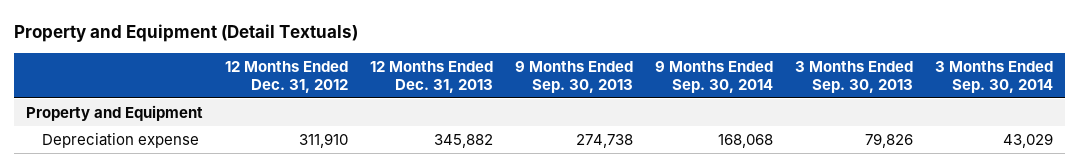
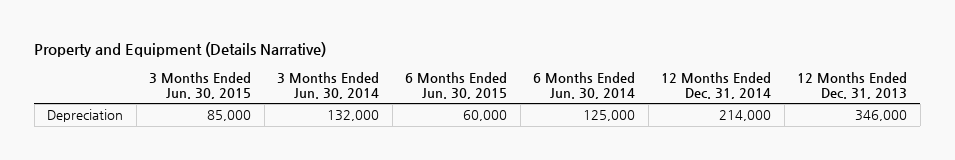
- Property and Equipment (Detail Textuals)
+ Property and Equipment (Details Narrative)
- | 12 Months Ended Dec. 31, 2012 | 12 Months Ended Dec. 31, 2013 | 9 Months Ended Sep. 30, 2013 | 9 Months Ended Sep. 30, 2014 | 3 Months Ended Sep. 30, 2013 | 3 Months Ended Sep. 30, 2014
+ | 3 Months Ended Jun. 30, 2015 | 3 Months Ended Jun. 30, 2014 | 6 Months Ended Jun. 30, 2015 | 6 Months Ended Jun. 30, 2014 | 12 Months Ended Dec. 31, 2014 | 12 Months Ended Dec. 31, 2013
- Property and Equipment
- Depreciation expense | 311,910 | 345,882 | 274,738 | 168,068 | 79,826 | 43,029
+ Depreciation | 85,000 | 132,000 | 60,000 | 125,000 | 214,000 | 346,000

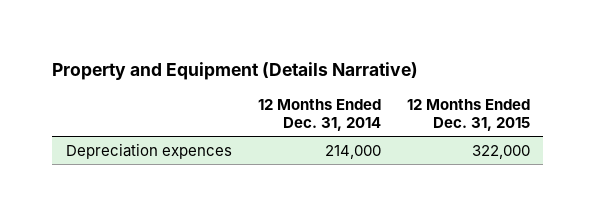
- | 3 Months Ended Jun. 30, 2015 | 3 Months Ended Jun. 30, 2014 | 6 Months Ended Jun. 30, 2015 | 6 Months Ended Jun. 30, 2014 | 12 Months Ended Dec. 31, 2014 | 12 Months Ended Dec. 31, 2013
+ | 12 Months Ended Dec. 31, 2014 | 12 Months Ended Dec. 31, 2015
- Depreciation | 85,000 | 132,000 | 60,000 | 125,000 | 214,000 | 346,000
+ Depreciation expences | 214,000 | 322,000

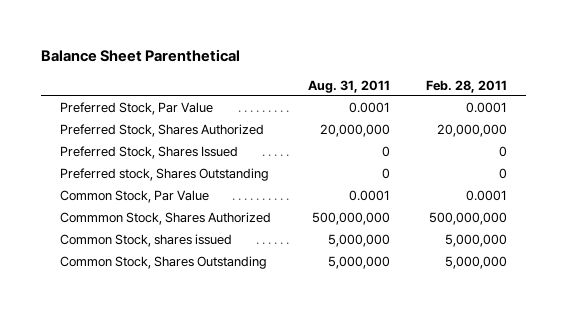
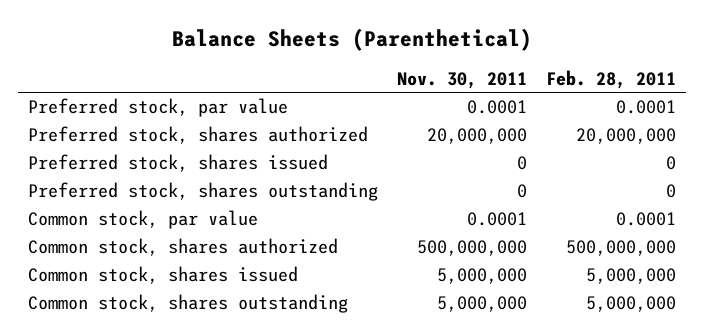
- Balance Sheet Parenthetical
+ Balance Sheets (Parenthetical)
- | Aug. 31, 2011 | Feb. 28, 2011
+ | Nov. 30, 2011 | Feb. 28, 2011
- Preferred Stock, Par Value | 0.0001 | 0.0001
- Preferred Stock, Shares Authorized | 20,000,000 | 20,000,000
- Preferred Stock, Shares Issued | 0 | 0
- Preferred stock, Shares Outstanding | 0 | 0
- Common Stock, Par Value | 0.0001 | 0.0001
- Commmon Stock, Shares Authorized | 500,000,000 | 500,000,000
- Common Stock, shares issued | 5,000,000 | 5,000,000
- Common Stock, Shares Outstanding | 5,000,000 | 5,000,000
+ Preferred stock, par value | 0.0001 | 0.0001
+ Preferred stock, shares authorized | 20,000,000 | 20,000,000
+ Preferred stock, shares issued | 0 | 0
+ Preferred stock, shares outstanding | 0 | 0
+ Common stock, par value | 0.0001 | 0.0001
+ Common stock, shares authorized | 500,000,000 | 500,000,000
+ Common stock, shares issued | 5,000,000 | 5,000,000
+ Common stock, shares outstanding | 5,000,000 | 5,000,000

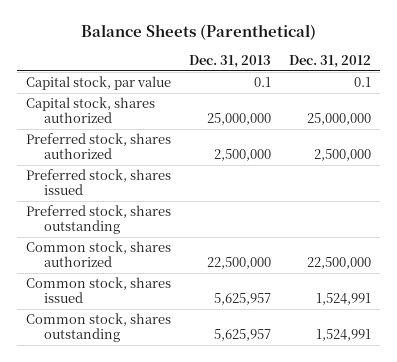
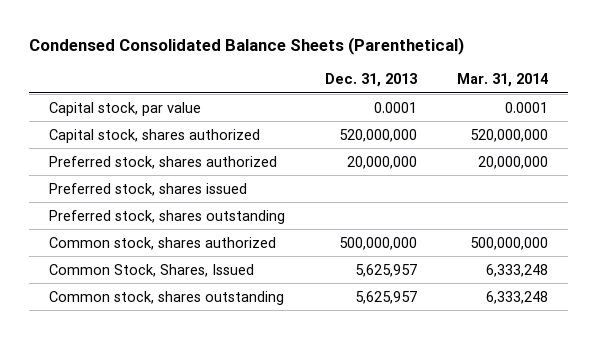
- Balance Sheets (Parenthetical)
+ Condensed Consolidated Balance Sheets (Parenthetical)
- | Dec. 31, 2013 | Dec. 31, 2012
+ | Dec. 31, 2013 | Mar. 31, 2014
- Capital stock, par value | 0.1 | 0.1
- Capital stock, shares authorized | 25,000,000 | 25,000,000
- Preferred stock, shares authorized | 2,500,000 | 2,500,000
+ Capital stock, par value | 0.0001 | 0.0001
+ Capital stock, shares authorized | 520,000,000 | 520,000,000
+ Preferred stock, shares authorized | 20,000,000 | 20,000,000
- Common stock, shares authorized | 22,500,000 | 22,500,000
- Common stock, shares issued | 5,625,957 | 1,524,991
+ Common stock, shares authorized | 500,000,000 | 500,000,000
+ Common Stock, Shares, Issued | 5,625,957 | 6,333,248

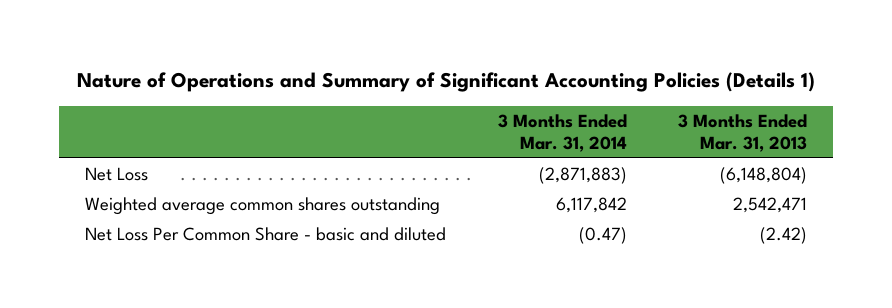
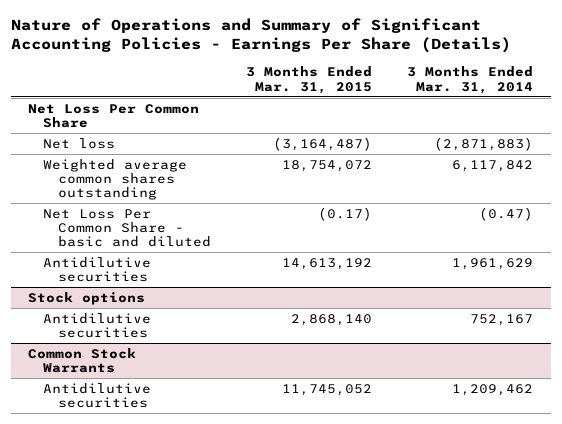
- Nature of Operations and Summary of Significant Accounting Policies (Details 1)
+ Nature of Operations and Summary of Significant Accounting Policies - Earnings Per Share (Details)
- | 3 Months Ended Mar. 31, 2014 | 3 Months Ended Mar. 31, 2013
+ | 3 Months Ended Mar. 31, 2015 | 3 Months Ended Mar. 31, 2014
- Net Loss | (2,871,883) | (6,148,804)
+ Net Loss Per Common Share
+ Net loss | (3,164,487) | (2,871,883)
+ Antidilutive securities | 14,613,192 | 1,961,629
+ Stock options
+ Antidilutive securities | 2,868,140 | 752,167
+ Common Stock Warrants
+ Antidilutive securities | 11,745,052 | 1,209,462

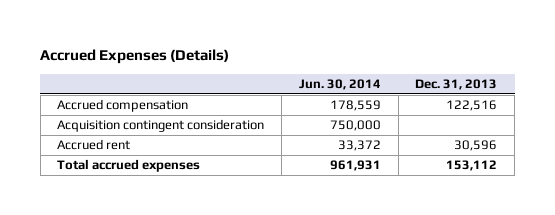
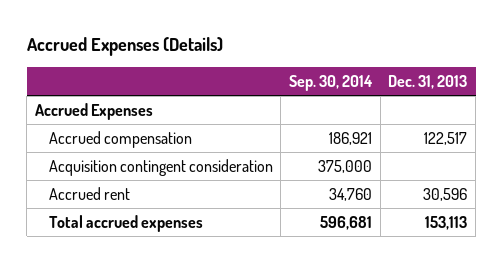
- | Jun. 30, 2014 | Dec. 31, 2013
+ | Sep. 30, 2014 | Dec. 31, 2013
- Accrued compensation | 178,559 | 122,516
+ Accrued Expenses
+ Accrued compensation | 186,921 | 122,517
- Total accrued expenses | 961,931 | 153,112
+ Total accrued expenses | 596,681 | 153,113

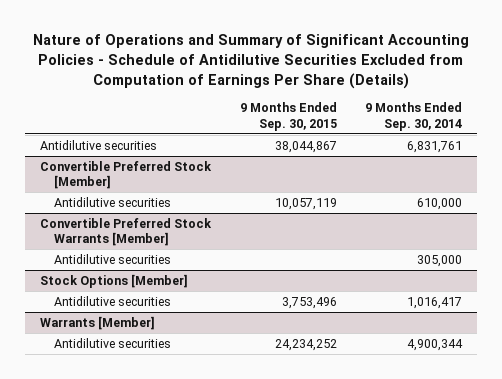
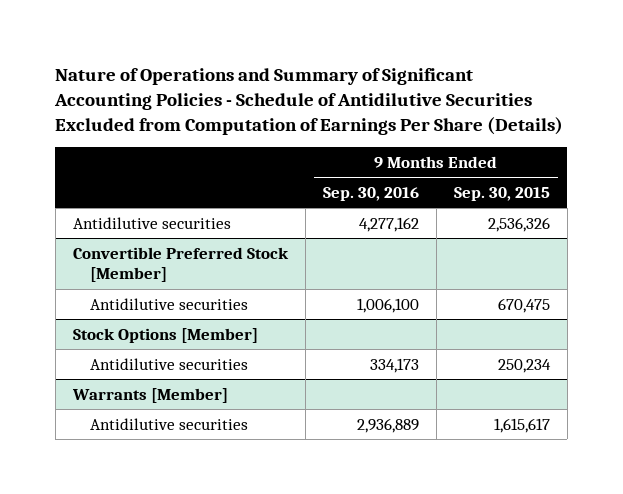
- | 9 Months Ended Sep. 30, 2015 | 9 Months Ended Sep. 30, 2014
+ | 9 Months Ended Sep. 30, 2016 | 9 Months Ended Sep. 30, 2015
- Antidilutive securities | 38,044,867 | 6,831,761
+ Antidilutive securities | 4,277,162 | 2,536,326
@ Convertible Preferred Stock [Member]
- Antidilutive securities | 10,057,119 | 610,000
- Convertible Preferred Stock Warrants [Member]
- Antidilutive securities | | 305,000
@ Convertible Preferred Stock [Member]
+ Antidilutive securities | 1,006,100 | 670,475
@ Stock Options [Member]
- Antidilutive securities | 3,753,496 | 1,016,417
+ Antidilutive securities | 334,173 | 250,234
@ Warrants [Member]
- Antidilutive securities | 24,234,252 | 4,900,344
+ Antidilutive securities | 2,936,889 | 1,615,617

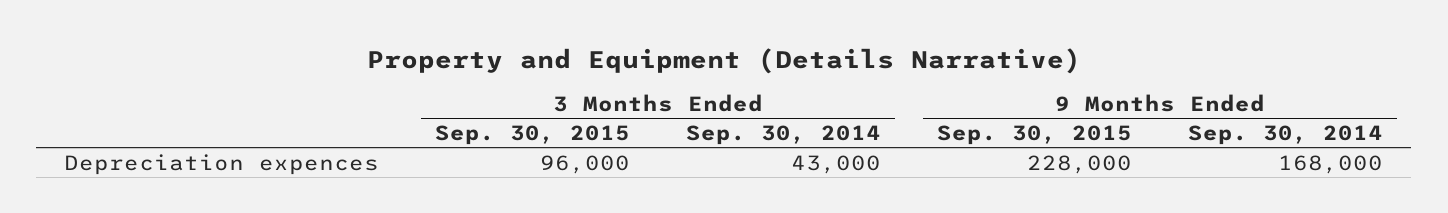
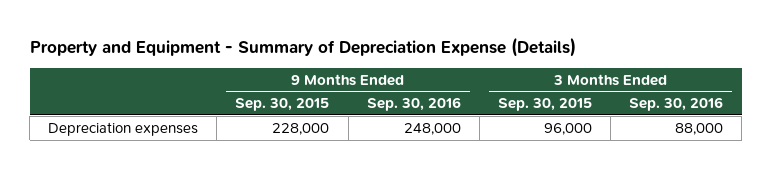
- Property and Equipment (Details Narrative)
+ Property and Equipment - Summary of Depreciation Expense (Details)
- | 3 Months Ended Sep. 30, 2015 | 3 Months Ended Sep. 30, 2014 | 9 Months Ended Sep. 30, 2015 | 9 Months Ended Sep. 30, 2014
+ | 9 Months Ended Sep. 30, 2015 | 9 Months Ended Sep. 30, 2016 | 3 Months Ended Sep. 30, 2015 | 3 Months Ended Sep. 30, 2016
- Depreciation expences | 96,000 | 43,000 | 228,000 | 168,000
+ Depreciation expenses | 228,000 | 248,000 | 96,000 | 88,000

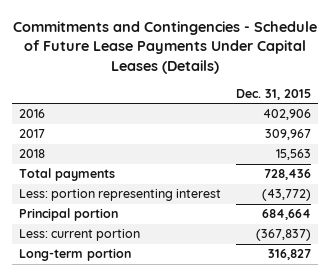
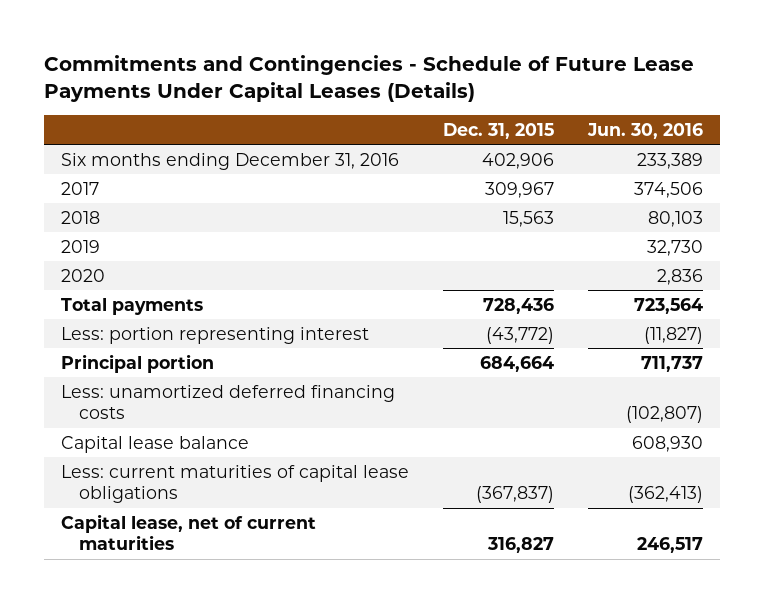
- | Dec. 31, 2015
+ | Dec. 31, 2015 | Jun. 30, 2016
- 2016 | 402,906
+ Six months ending December 31, 2016 | 402,906 | 233,389
+ 2019 | | 32,730
+ 2020 | | 2,836
- Less: current portion | (367,837)
- Long-term portion | 316,827
+ Less: unamortized deferred financing costs | | (102,807)
+ Capital lease balance | | 608,930
+ Less: current maturities of capital lease obligations | (367,837) | (362,413)
+ Capital lease, net of current maturities | 316,827 | 246,517

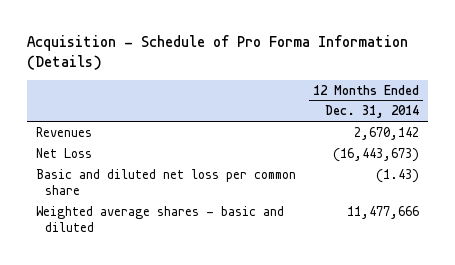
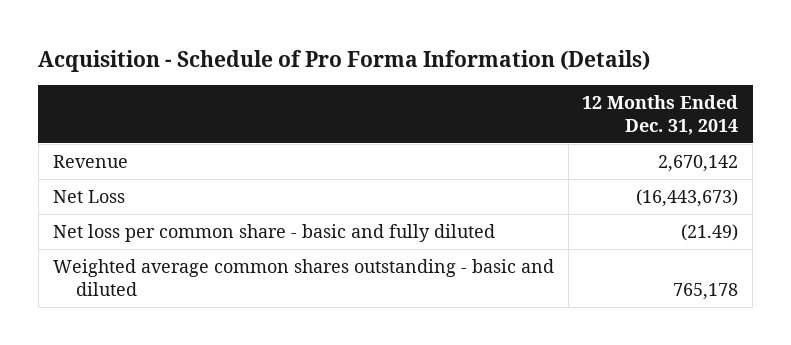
- Revenues | 2,670,142
+ Revenue | 2,670,142
- Basic and diluted net loss per common share | (1.43)
- Weighted average shares - basic and diluted | 11,477,666
+ Net loss per common share - basic and fully diluted | (21.49)
+ Weighted average common shares outstanding - basic and diluted | 765,178

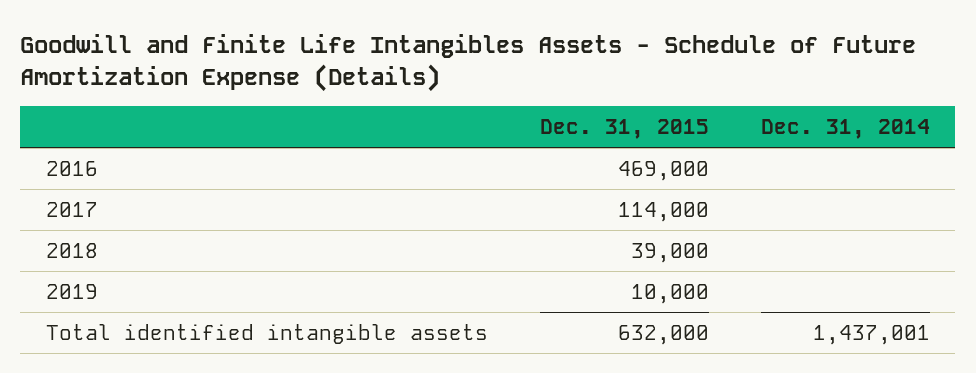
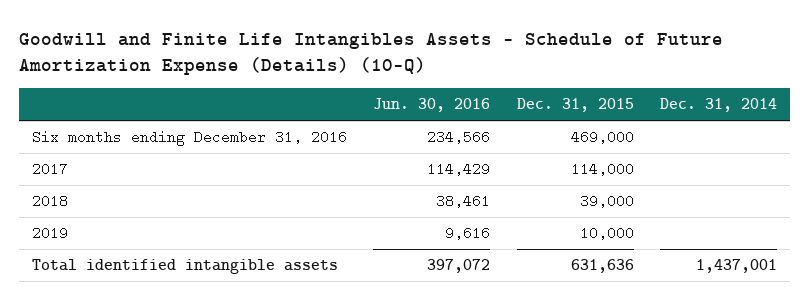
- Goodwill and Finite Life Intangibles Assets - Schedule of Future Amortization Expense (Details)
+ Goodwill and Finite Life Intangibles Assets - Schedule of Future Amortization Expense (Details) (10-Q)
- | Dec. 31, 2015 | Dec. 31, 2014
+ | Jun. 30, 2016 | Dec. 31, 2015 | Dec. 31, 2014
- 2016 | 469,000 |
+ Six months ending December 31, 2016 | 234,566 | 469,000 |
- Total identified intangible assets | 632,000 | 1,437,001
+ Total identified intangible assets | 397,072 | 631,636 | 1,437,001

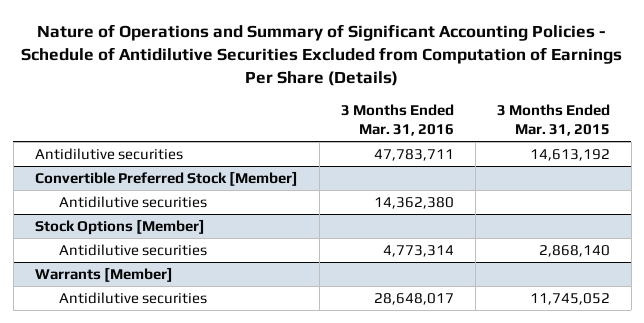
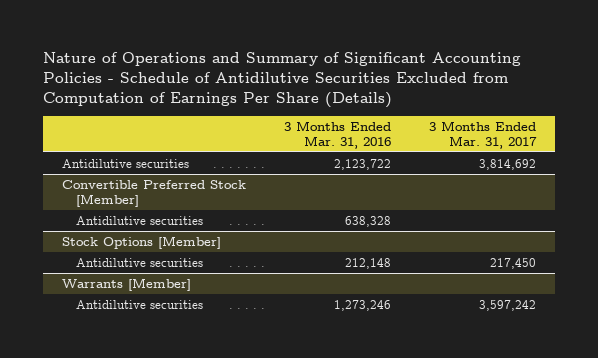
- | 3 Months Ended Mar. 31, 2016 | 3 Months Ended Mar. 31, 2015
+ | 3 Months Ended Mar. 31, 2016 | 3 Months Ended Mar. 31, 2017
- Antidilutive securities | 47,783,711 | 14,613,192
+ Antidilutive securities | 2,123,722 | 3,814,692
@ Convertible Preferred Stock [Member]
- Antidilutive securities | 14,362,380 |
+ Antidilutive securities | 638,328 |
@ Stock Options [Member]
- Antidilutive securities | 4,773,314 | 2,868,140
+ Antidilutive securities | 212,148 | 217,450
@ Warrants [Member]
- Antidilutive securities | 28,648,017 | 11,745,052
+ Antidilutive securities | 1,273,246 | 3,597,242

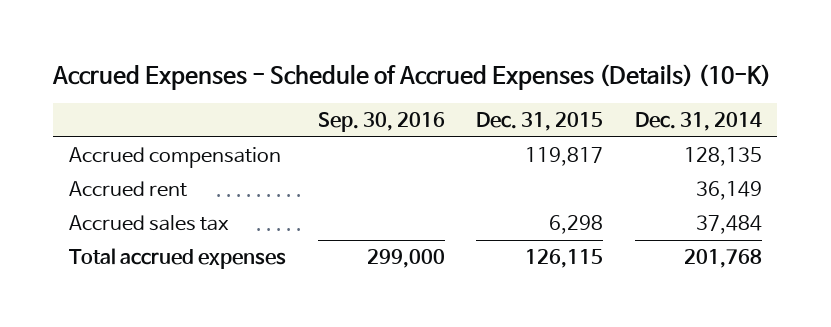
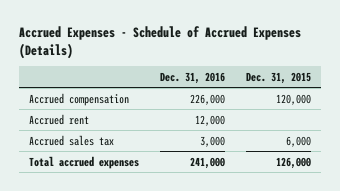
- Accrued Expenses - Schedule of Accrued Expenses (Details) (10-K)
+ Accrued Expenses - Schedule of Accrued Expenses (Details)
- | Sep. 30, 2016 | Dec. 31, 2015 | Dec. 31, 2014
+ | Dec. 31, 2016 | Dec. 31, 2015
- Accrued compensation | | 119,817 | 128,135
+ Accrued compensation | 226,000 | 120,000
- Accrued sales tax | | 6,298 | 37,484
- Total accrued expenses | 299,000 | 126,115 | 201,768
+ Accrued sales tax | 3,000 | 6,000
+ Total accrued expenses | 241,000 | 126,000

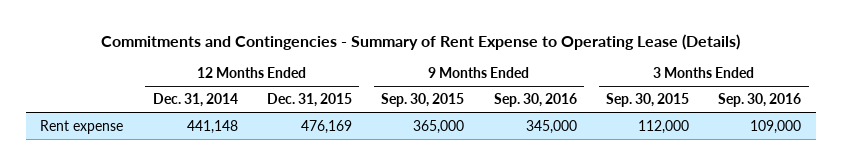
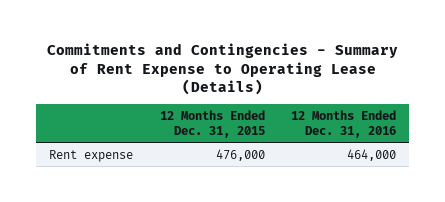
- | 12 Months Ended Dec. 31, 2014 | 12 Months Ended Dec. 31, 2015 | 9 Months Ended Sep. 30, 2015 | 9 Months Ended Sep. 30, 2016 | 3 Months Ended Sep. 30, 2015 | 3 Months Ended Sep. 30, 2016
+ | 12 Months Ended Dec. 31, 2015 | 12 Months Ended Dec. 31, 2016
- Rent expense | 441,148 | 476,169 | 365,000 | 345,000 | 112,000 | 109,000
+ Rent expense | 476,000 | 464,000

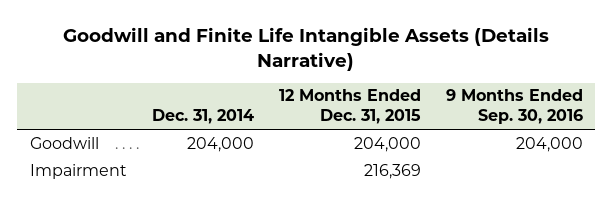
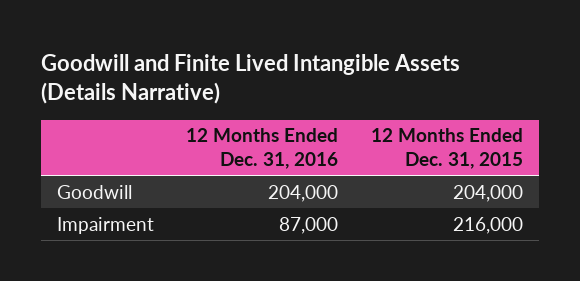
- Goodwill and Finite Life Intangible Assets (Details Narrative)
+ Goodwill and Finite Lived Intangible Assets (Details Narrative)
- | Dec. 31, 2014 | 12 Months Ended Dec. 31, 2015 | 9 Months Ended Sep. 30, 2016
+ | 12 Months Ended Dec. 31, 2016 | 12 Months Ended Dec. 31, 2015
- Impairment | | 216,369 |
+ Impairment | 87,000 | 216,000

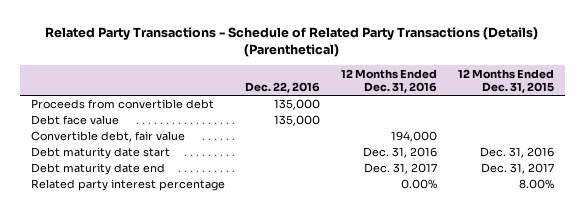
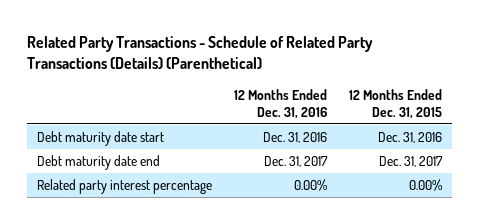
- | Dec. 22, 2016 | 12 Months Ended Dec. 31, 2016 | 12 Months Ended Dec. 31, 2015
+ | 12 Months Ended Dec. 31, 2016 | 12 Months Ended Dec. 31, 2015
- Proceeds from convertible debt | 135,000 | |
- Debt face value | 135,000 | |
- Convertible debt, fair value | | 194,000 |
- Related party interest percentage | | 0.00% | 8.00%
+ Related party interest percentage | 0.00% | 0.00%

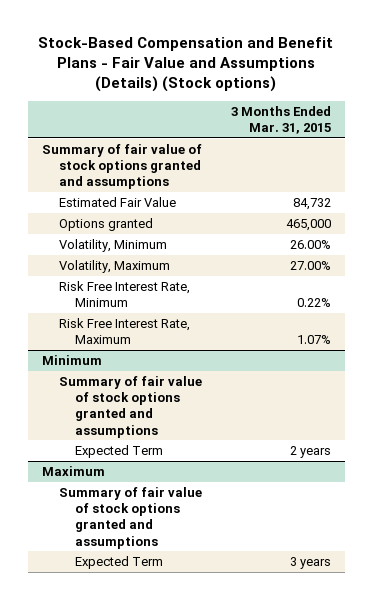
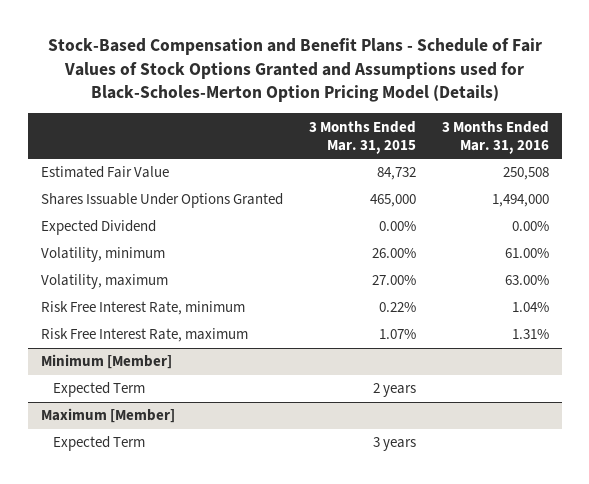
- Stock-Based Compensation and Benefit Plans - Fair Value and Assumptions (Details) (Stock options)
+ Stock-Based Compensation and Benefit Plans - Schedule of Fair Values of Stock Options Granted and Assumptions used for Black-Scholes-Merton Option Pricing Model (Details)
- | 3 Months Ended Mar. 31, 2015
+ | 3 Months Ended Mar. 31, 2015 | 3 Months Ended Mar. 31, 2016
- Summary of fair value of stock options granted and assumptions
- Options granted | 465,000
- Volatility, Minimum | 26.00%
- Volatility, Maximum | 27.00%
- Risk Free Interest Rate, Minimum | 0.22%
- Risk Free Interest Rate, Maximum | 1.07%
- Minimum
- Summary of fair value of stock options granted and assumptions
+ Shares Issuable Under Options Granted | 465,000 | 1,494,000
+ Expected Dividend | 0.00% | 0.00%
+ Volatility, minimum | 26.00% | 61.00%
+ Volatility, maximum | 27.00% | 63.00%
+ Risk Free Interest Rate, minimum | 0.22% | 1.04%
+ Risk Free Interest Rate, maximum | 1.07% | 1.31%
+ Minimum [Member]
- Maximum
- Summary of fair value of stock options granted and assumptions
+ Maximum [Member]

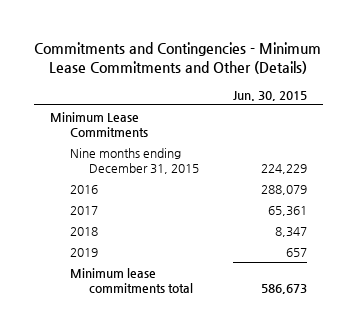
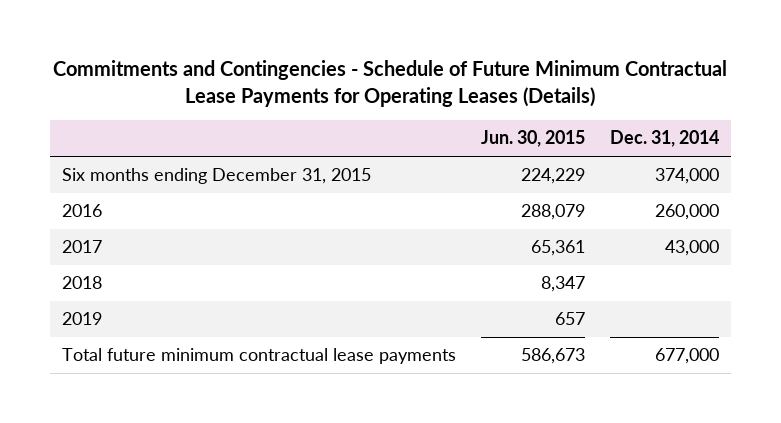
- Commitments and Contingencies - Minimum Lease Commitments and Other (Details)
+ Commitments and Contingencies - Schedule of Future Minimum Contractual Lease Payments for Operating Leases (Details)
- | Jun. 30, 2015
+ | Jun. 30, 2015 | Dec. 31, 2014
- Minimum Lease Commitments
- Nine months ending December 31, 2015 | 224,229
+ Six months ending December 31, 2015 | 224,229 | 374,000
- Minimum lease commitments total | 586,673
+ Total future minimum contractual lease payments | 586,673 | 677,000

